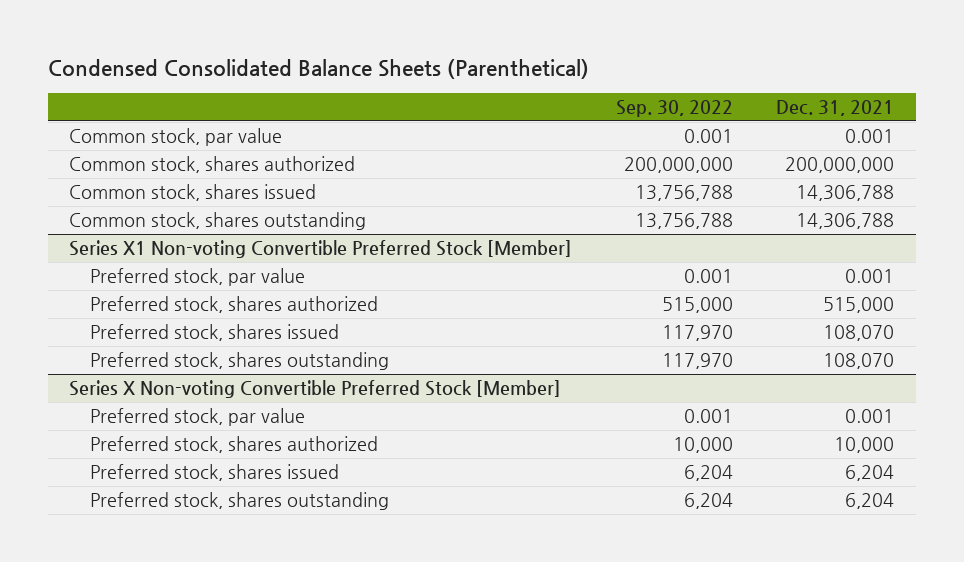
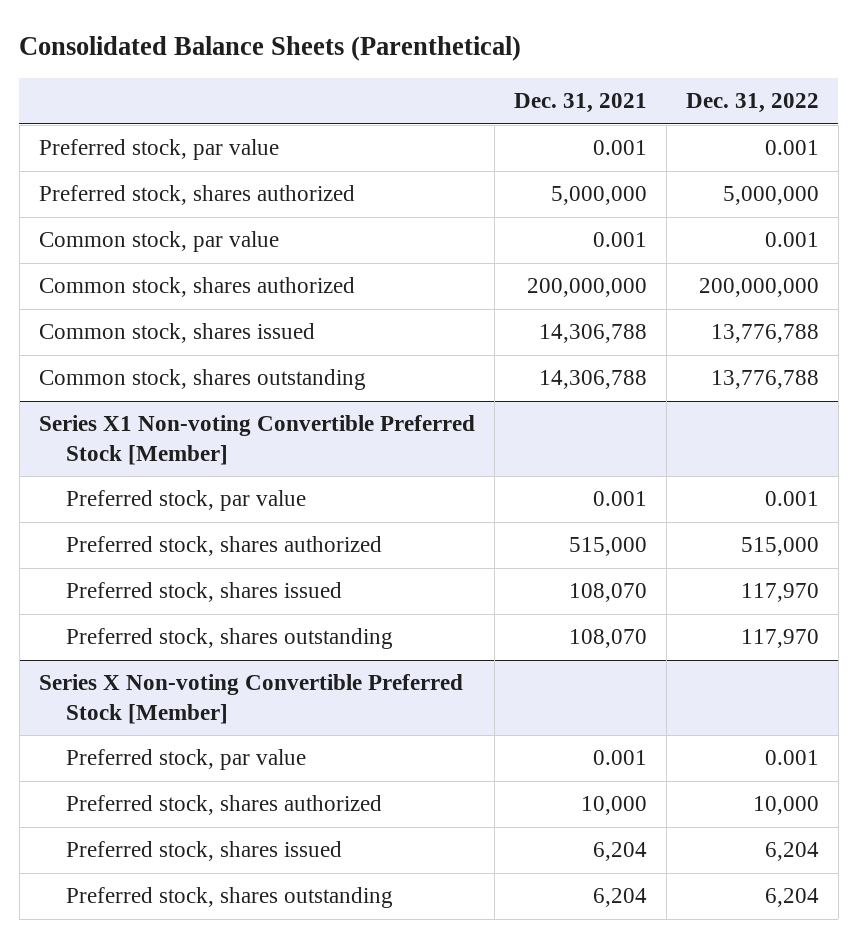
- Condensed Consolidated Balance Sheets (Parenthetical)
+ Consolidated Balance Sheets (Parenthetical)
- | Sep. 30, 2022 | Dec. 31, 2021
+ | Dec. 31, 2021 | Dec. 31, 2022
+ Preferred stock, par value | 0.001 | 0.001
+ Preferred stock, shares authorized | 5,000,000 | 5,000,000

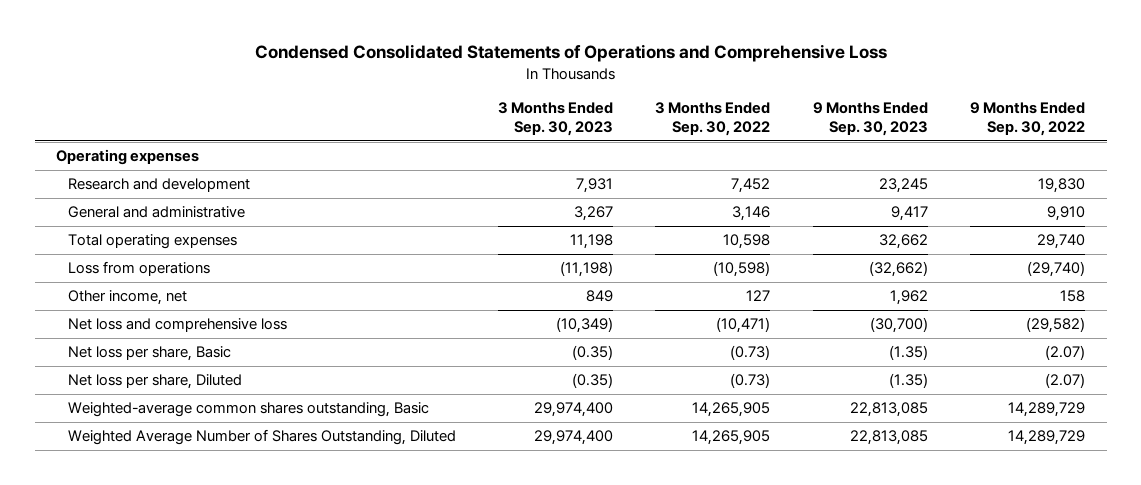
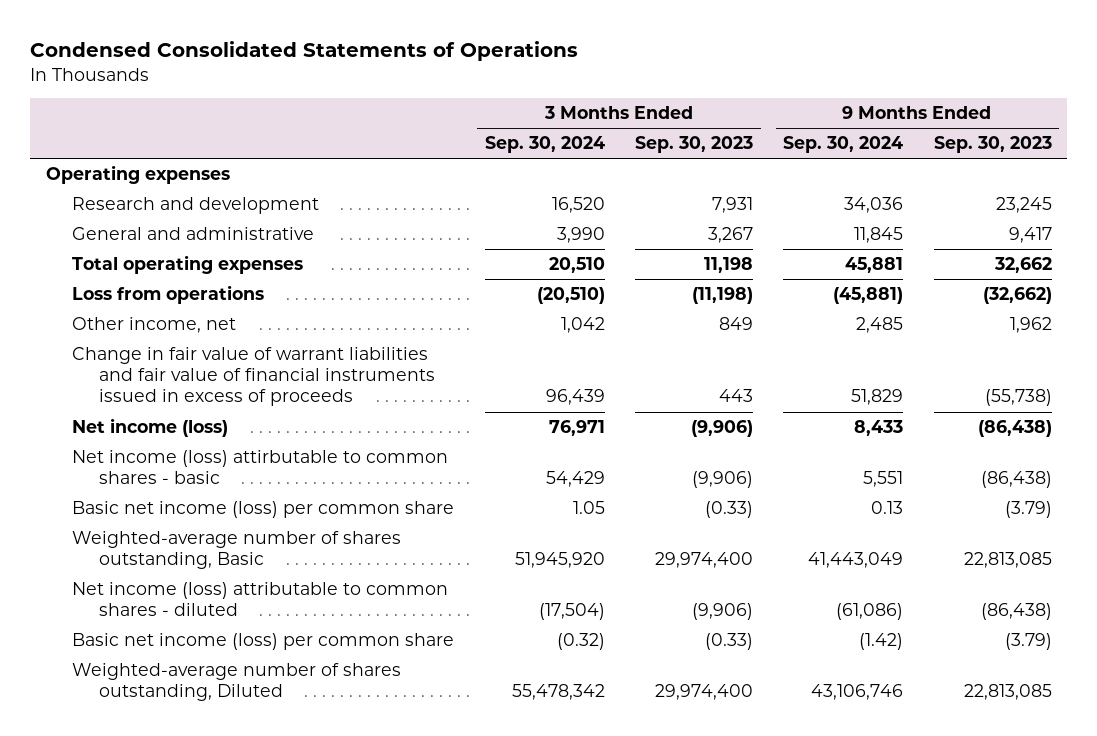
- Condensed Consolidated Statements of Operations and Comprehensive Loss
+ Condensed Consolidated Statements of Operations
- | 3 Months Ended Sep. 30, 2023 | 3 Months Ended Sep. 30, 2022 | 9 Months Ended Sep. 30, 2023 | 9 Months Ended Sep. 30, 2022
+ | 3 Months Ended Sep. 30, 2024 | 3 Months Ended Sep. 30, 2023 | 9 Months Ended Sep. 30, 2024 | 9 Months Ended Sep. 30, 2023
- Net loss and comprehensive loss | (10,349) | (10,471) | (30,700) | (29,582)
- Net loss per share, Basic | (0.35) | (0.73) | (1.35) | (2.07)
- Net loss per share, Diluted | (0.35) | (0.73) | (1.35) | (2.07)
- Weighted-average common shares outstanding, Basic | 29,974,400 | 14,265,905 | 22,813,085 | 14,289,729
- Weighted Average Number of Shares Outstanding, Diluted | 29,974,400 | 14,265,905 | 22,813,085 | 14,289,729
+ Change in fair value of warrant liabilities and fair value of financial instruments issued in excess of proceeds | 96,439 | 443 | 51,829 | (55,738)
+ Net income (loss) | 76,971 | (9,906) | 8,433 | (86,438)
+ Net income (loss) attirbutable to common shares - basic | 54,429 | (9,906) | 5,551 | (86,438)
+ Basic net income (loss) per common share | 1.05 | (0.33) | 0.13 | (3.79)
+ Weighted-average number of shares outstanding, Basic | 51,945,920 | 29,974,400 | 41,443,049 | 22,813,085
+ Net income (loss) attributable to common shares - diluted | (17,504) | (9,906) | (61,086) | (86,438)
+ Basic net income (loss) per common share | (0.32) | (0.33) | (1.42) | (3.79)
+ Weighted-average number of shares outstanding, Diluted | 55,478,342 | 29,974,400 | 43,106,746 | 22,813,085

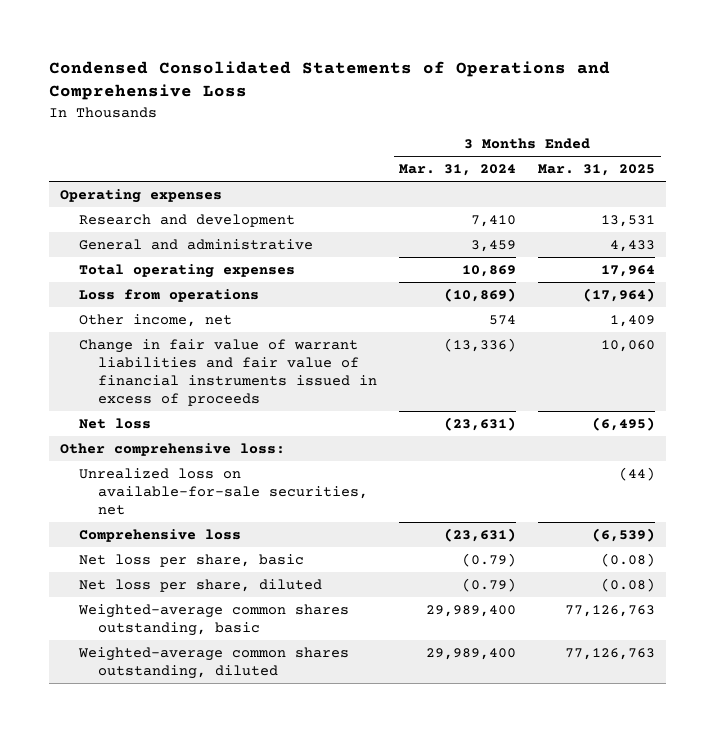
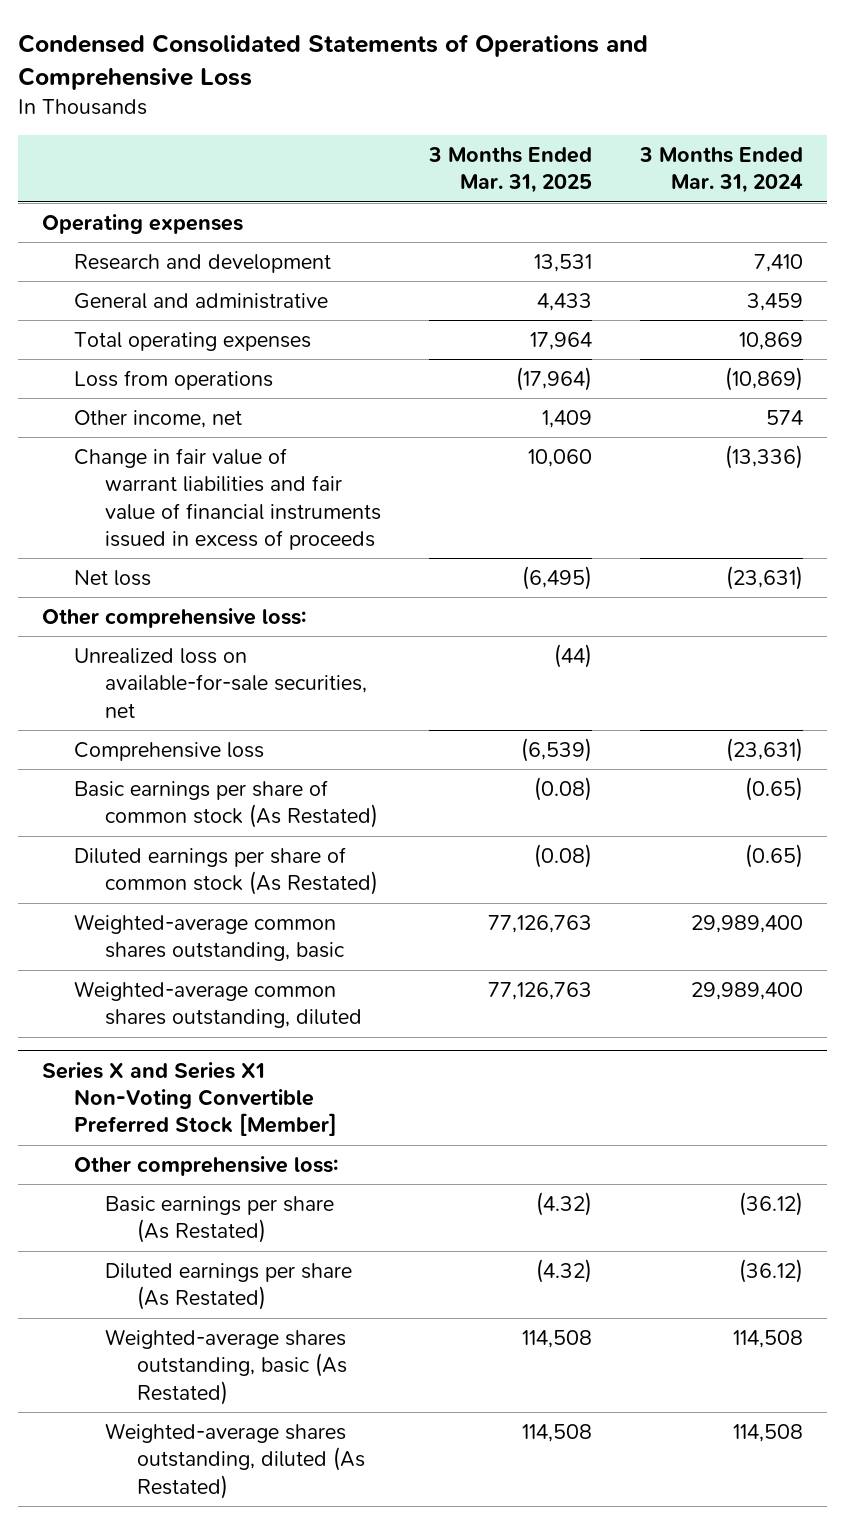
- | 3 Months Ended Mar. 31, 2024 | 3 Months Ended Mar. 31, 2025
+ | 3 Months Ended Mar. 31, 2025 | 3 Months Ended Mar. 31, 2024
- Net loss per share, basic | (0.79) | (0.08)
- Net loss per share, diluted | (0.79) | (0.08)
+ Basic earnings per share of common stock (As Restated) | (0.08) | (0.65)
+ Diluted earnings per share of common stock (As Restated) | (0.08) | (0.65)
+ Series X and Series X1 Non-Voting Convertible Preferred Stock [Member]
+ Other comprehensive loss:
+ Basic earnings per share (As Restated) | (4.32) | (36.12)
+ Diluted earnings per share (As Restated) | (4.32) | (36.12)
+ Weighted-average shares outstanding, basic (As Restated) | 114,508 | 114,508
+ Weighted-average shares outstanding, diluted (As Restated) | 114,508 | 114,508

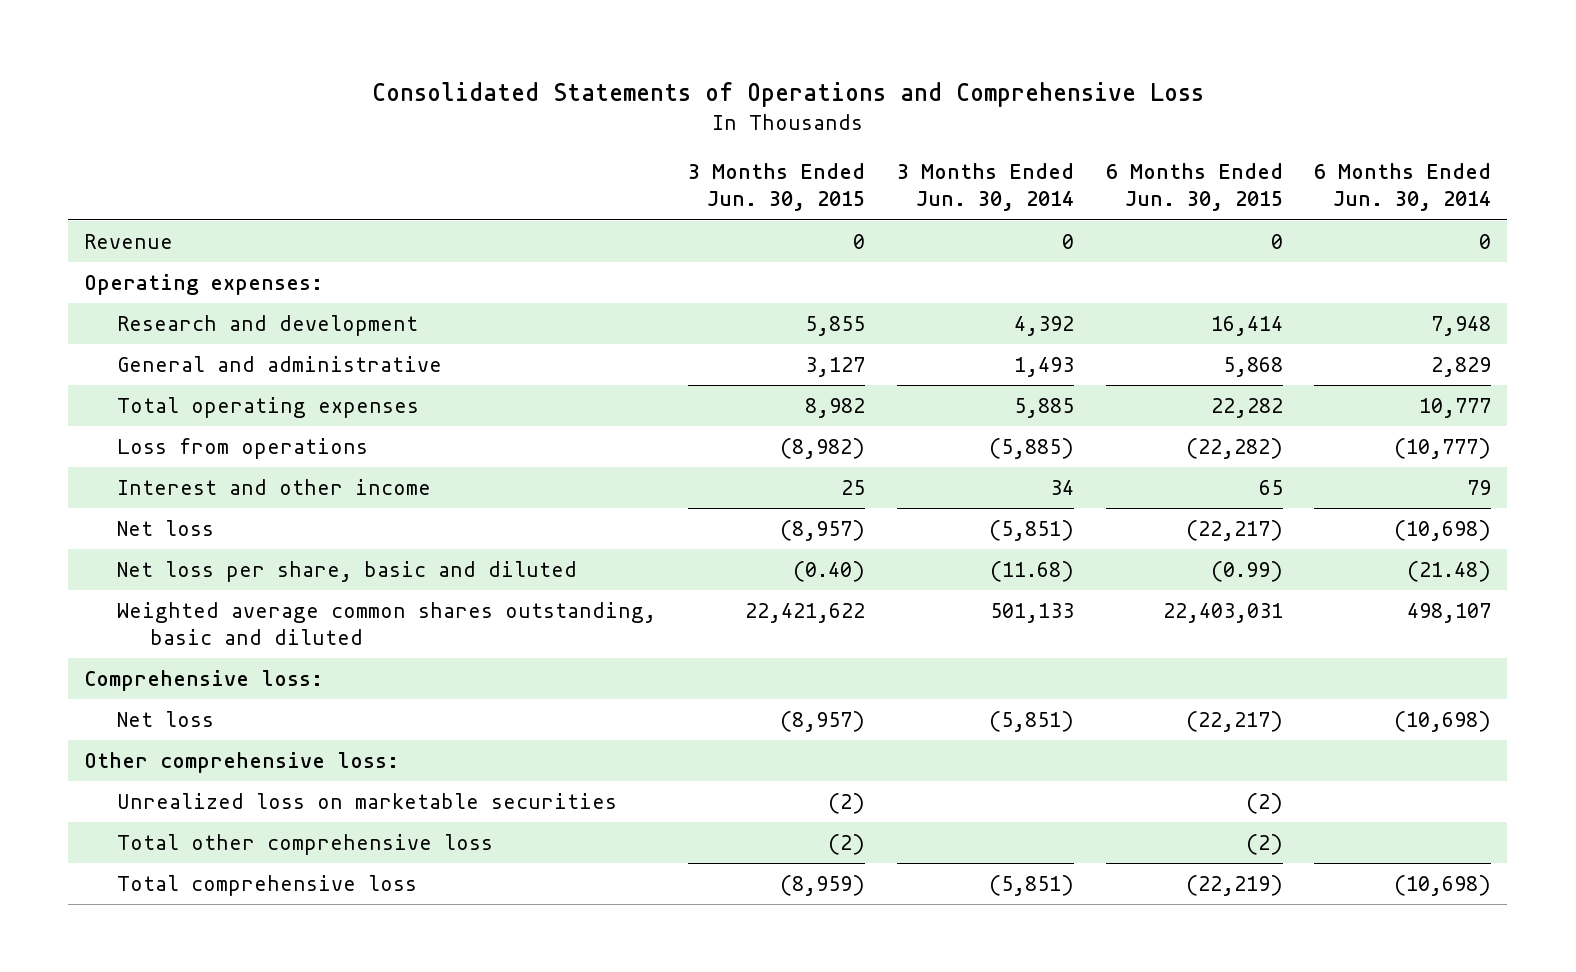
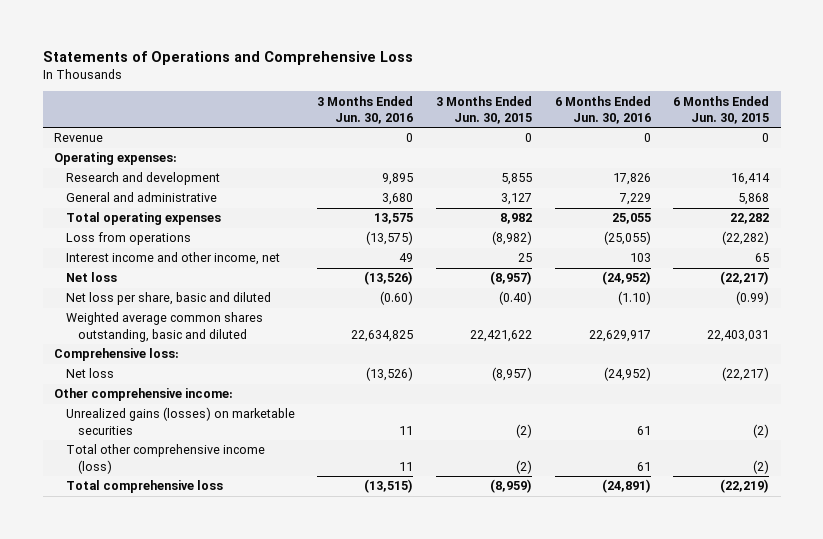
- Consolidated Statements of Operations and Comprehensive Loss
+ Statements of Operations and Comprehensive Loss
- | 3 Months Ended Jun. 30, 2015 | 3 Months Ended Jun. 30, 2014 | 6 Months Ended Jun. 30, 2015 | 6 Months Ended Jun. 30, 2014
+ | 3 Months Ended Jun. 30, 2016 | 3 Months Ended Jun. 30, 2015 | 6 Months Ended Jun. 30, 2016 | 6 Months Ended Jun. 30, 2015
- Interest and other income | 25 | 34 | 65 | 79
+ Interest income and other income, net | 49 | 25 | 103 | 65
- Other comprehensive loss:
- Unrealized loss on marketable securities | (2) | | (2) |
- Total other comprehensive loss | (2) | | (2) |
+ Other comprehensive income:
+ Unrealized gains (losses) on marketable securities | 11 | (2) | 61 | (2)
+ Total other comprehensive income (loss) | 11 | (2) | 61 | (2)

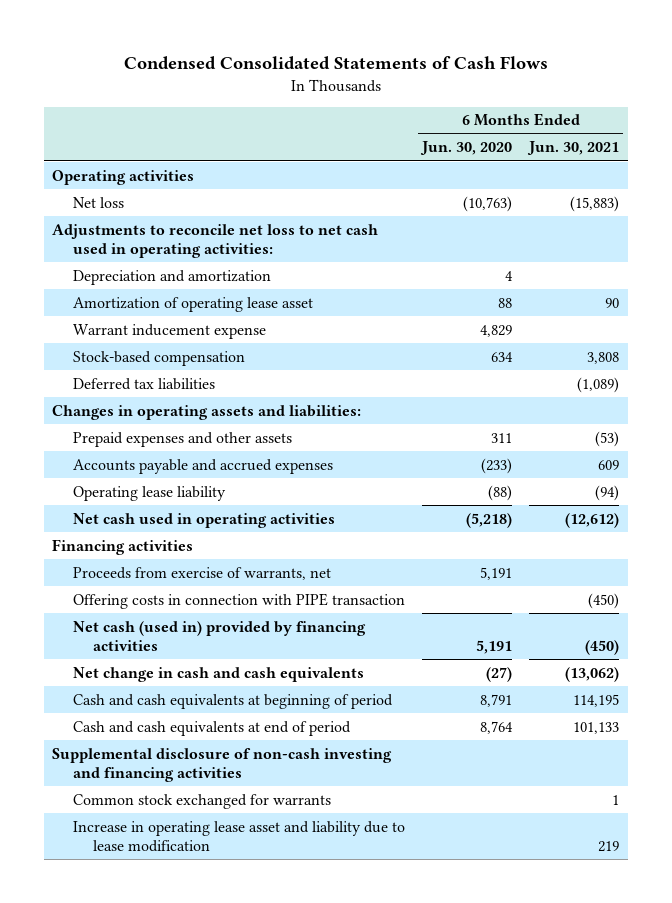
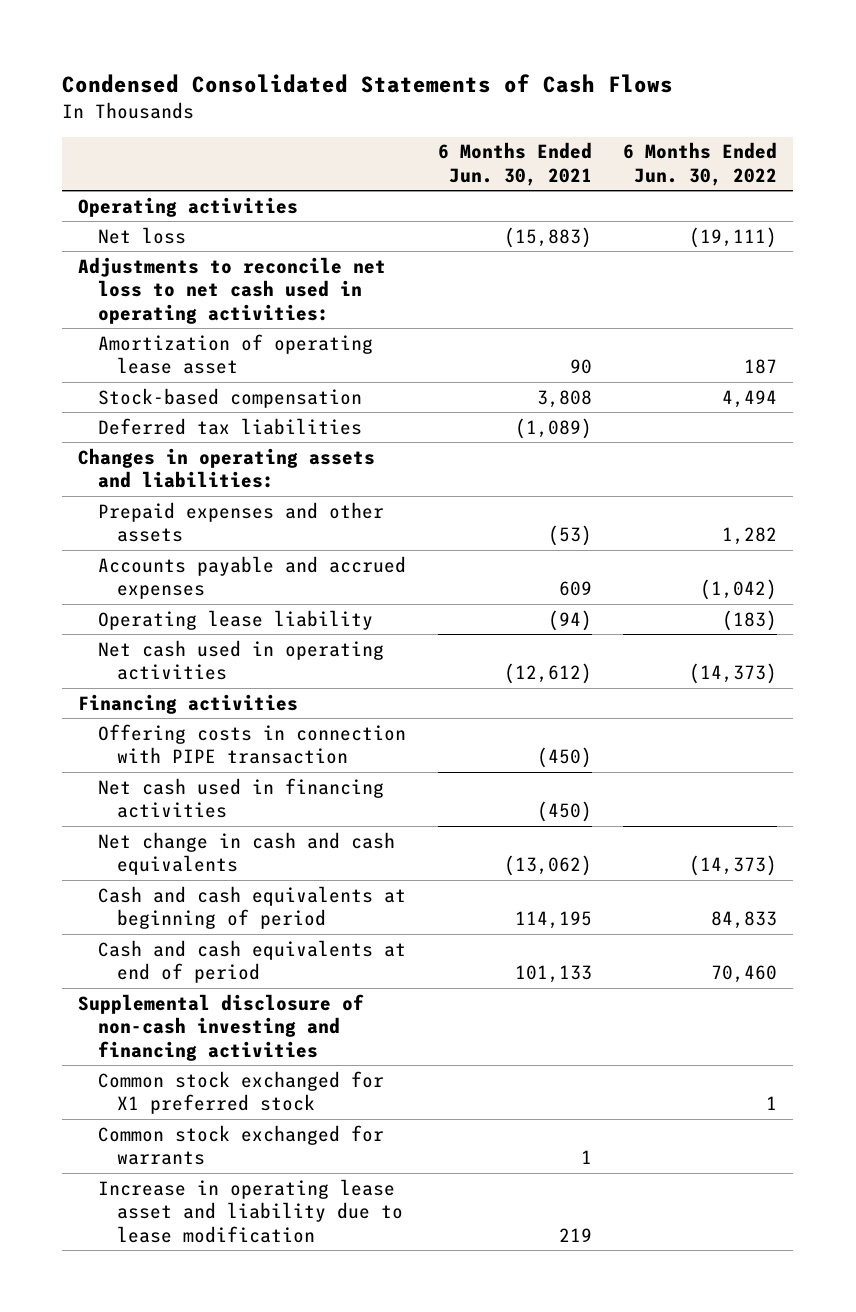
- | 6 Months Ended Jun. 30, 2020 | 6 Months Ended Jun. 30, 2021
+ | 6 Months Ended Jun. 30, 2021 | 6 Months Ended Jun. 30, 2022
- Depreciation and amortization | 4 |
- Warrant inducement expense | 4,829 |
- Proceeds from exercise of warrants, net | 5,191 |
- Net cash (used in) provided by financing activities | 5,191 | (450)
+ Net cash used in financing activities | (450) |
+ Common stock exchanged for X1 preferred stock | | 1

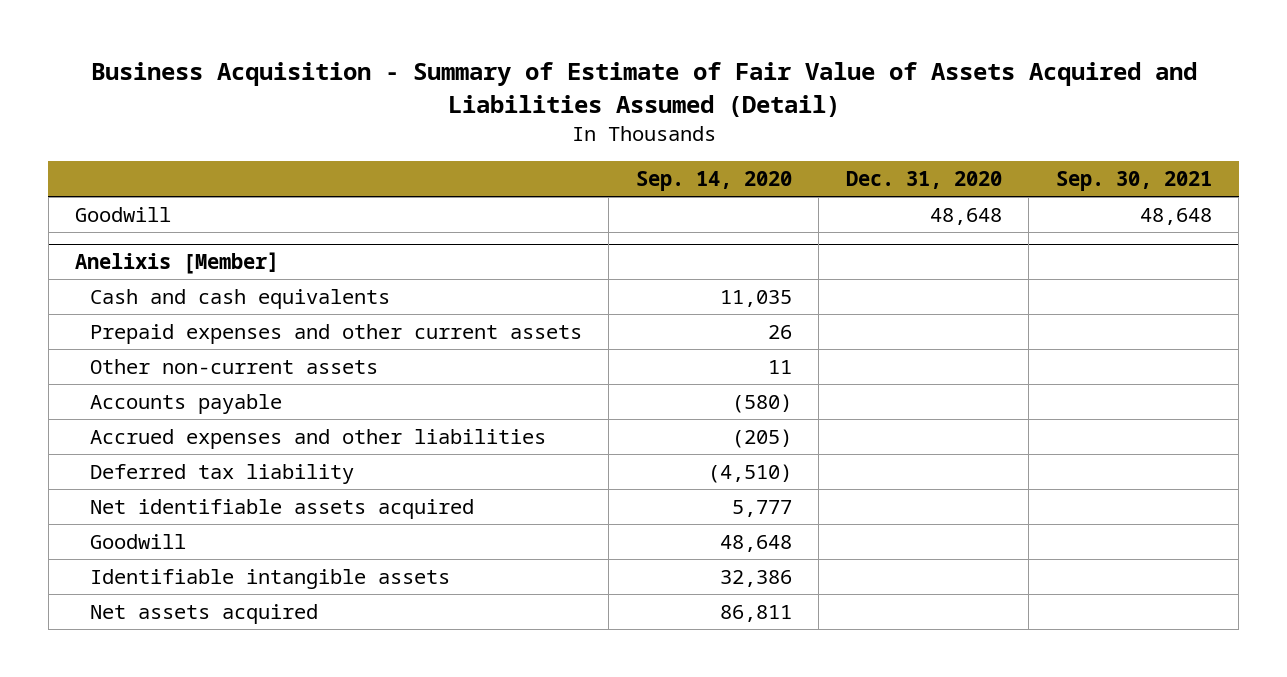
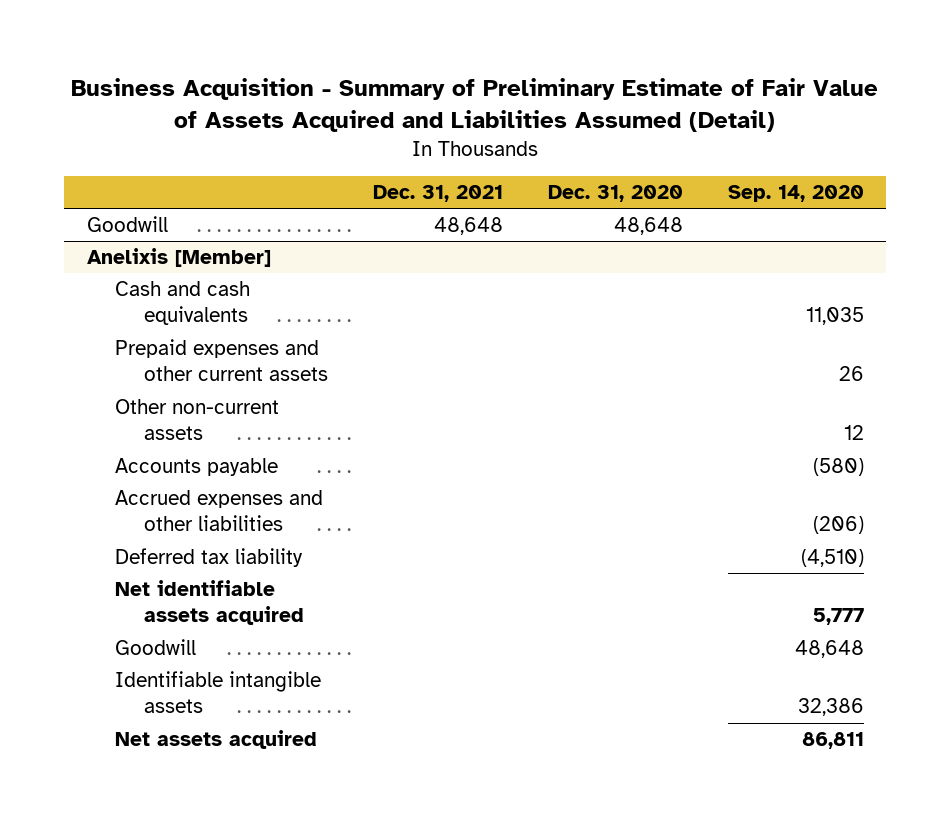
- Business Acquisition - Summary of Estimate of Fair Value of Assets Acquired and Liabilities Assumed (Detail)
+ Business Acquisition - Summary of Preliminary Estimate of Fair Value of Assets Acquired and Liabilities Assumed (Detail)
- | Sep. 14, 2020 | Dec. 31, 2020 | Sep. 30, 2021
+ | Dec. 31, 2021 | Dec. 31, 2020 | Sep. 14, 2020
@ Anelixis [Member]
- Other non-current assets | 11 | |
+ Other non-current assets | | | 12
- Accrued expenses and other liabilities | (205) | |
+ Accrued expenses and other liabilities | | | (206)

